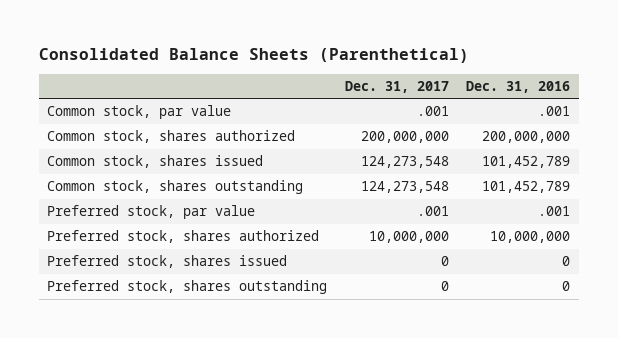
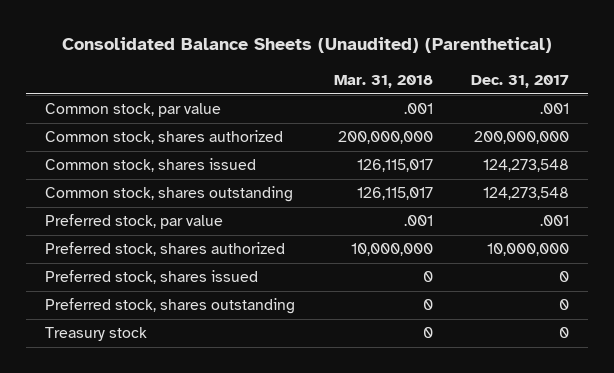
- Consolidated Balance Sheets (Parenthetical)
+ Consolidated Balance Sheets (Unaudited) (Parenthetical)
- | Dec. 31, 2017 | Dec. 31, 2016
+ | Mar. 31, 2018 | Dec. 31, 2017
+ Treasury stock | 0 | 0

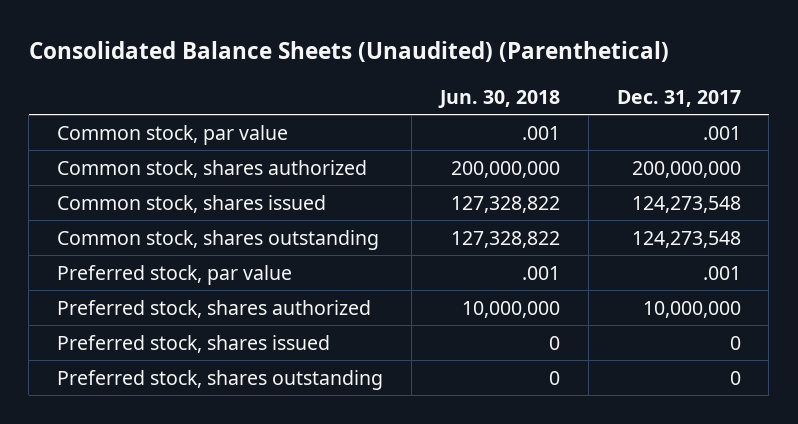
- | Mar. 31, 2018 | Dec. 31, 2017
+ | Jun. 30, 2018 | Dec. 31, 2017
- Treasury stock | 0 | 0

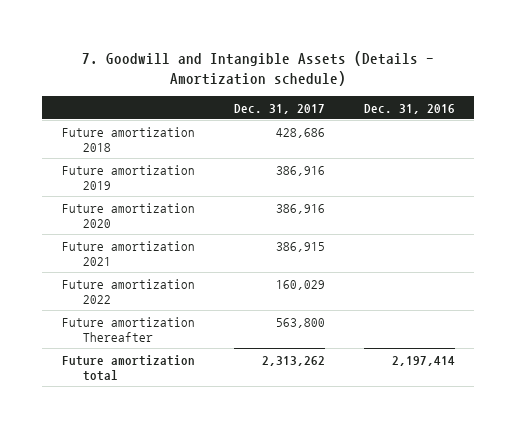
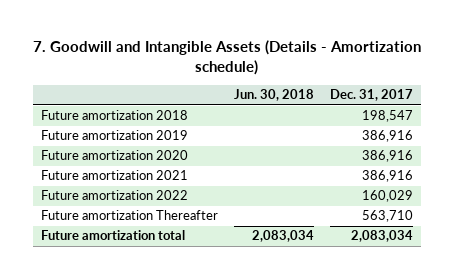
- | Dec. 31, 2017 | Dec. 31, 2016
+ | Jun. 30, 2018 | Dec. 31, 2017
- Future amortization 2018 | 428,686 |
+ Future amortization 2018 | | 198,547
- Future amortization 2021 | 386,915 |
+ Future amortization 2021 | | 386,916
- Future amortization Thereafter | 563,800 |
- Future amortization total | 2,313,262 | 2,197,414
+ Future amortization Thereafter | | 563,710
+ Future amortization total | 2,083,034 | 2,083,034

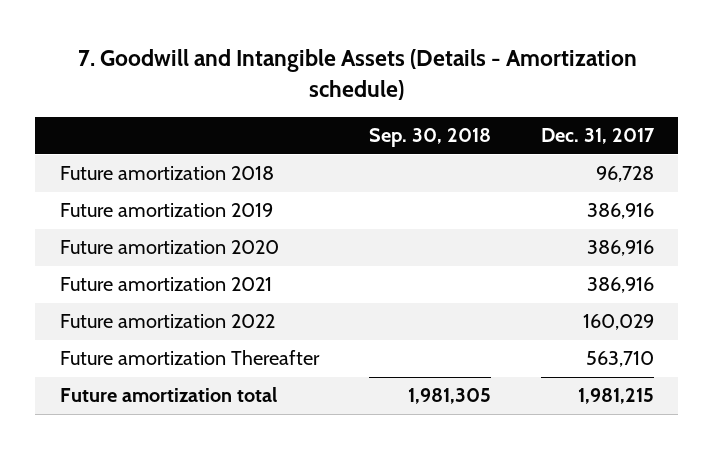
- | Jun. 30, 2018 | Dec. 31, 2017
+ | Sep. 30, 2018 | Dec. 31, 2017
- Future amortization 2018 | | 198,547
+ Future amortization 2018 | | 96,728
- Future amortization total | 2,083,034 | 2,083,034
+ Future amortization total | 1,981,305 | 1,981,215

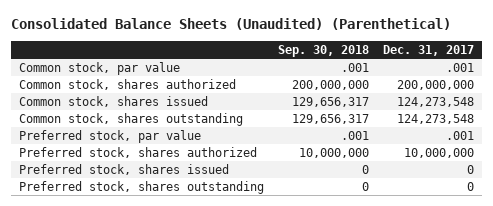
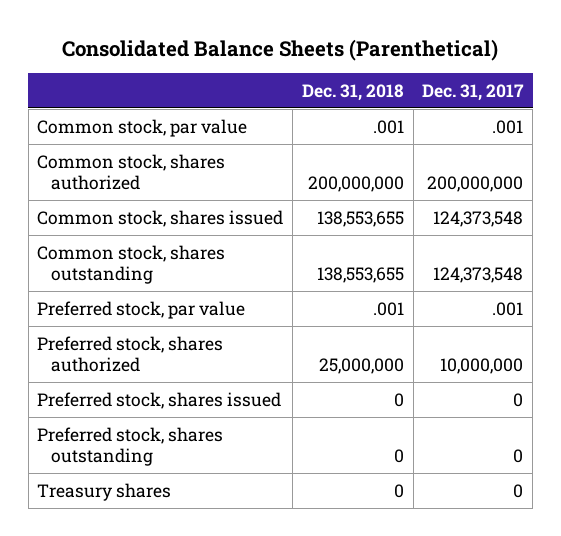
- Consolidated Balance Sheets (Unaudited) (Parenthetical)
+ Consolidated Balance Sheets (Parenthetical)
- | Sep. 30, 2018 | Dec. 31, 2017
+ | Dec. 31, 2018 | Dec. 31, 2017
- Common stock, shares issued | 129,656,317 | 124,273,548
- Common stock, shares outstanding | 129,656,317 | 124,273,548
+ Common stock, shares issued | 138,553,655 | 124,373,548
+ Common stock, shares outstanding | 138,553,655 | 124,373,548
+ Treasury shares | 0 | 0

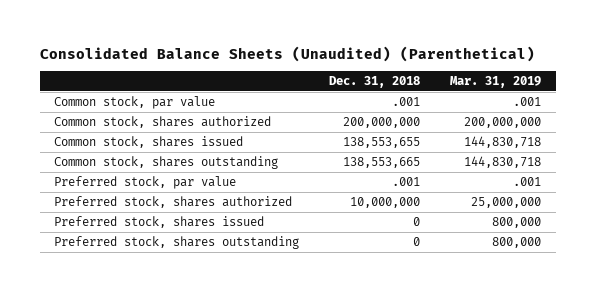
- Consolidated Balance Sheets (Parenthetical)
+ Consolidated Balance Sheets (Unaudited) (Parenthetical)
- | Dec. 31, 2018 | Dec. 31, 2017
+ | Dec. 31, 2018 | Mar. 31, 2019
- Common stock, shares outstanding | 138,553,655 | 124,373,548
+ Common stock, shares outstanding | 138,553,665 | 144,830,718
- Preferred stock, shares authorized | 25,000,000 | 10,000,000
+ Preferred stock, shares authorized | 10,000,000 | 25,000,000
- Treasury shares | 0 | 0

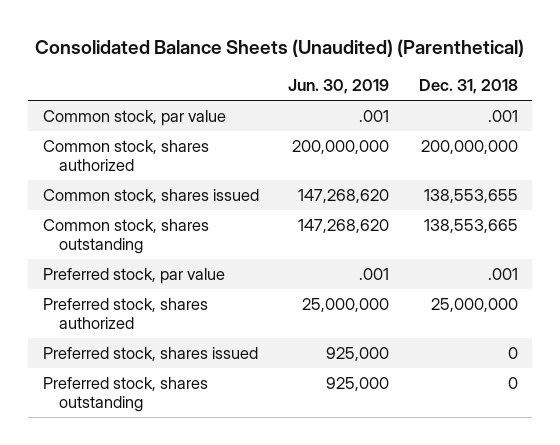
- | Dec. 31, 2018 | Mar. 31, 2019
+ | Jun. 30, 2019 | Dec. 31, 2018
- Preferred stock, shares authorized | 10,000,000 | 25,000,000
+ Preferred stock, shares authorized | 25,000,000 | 25,000,000

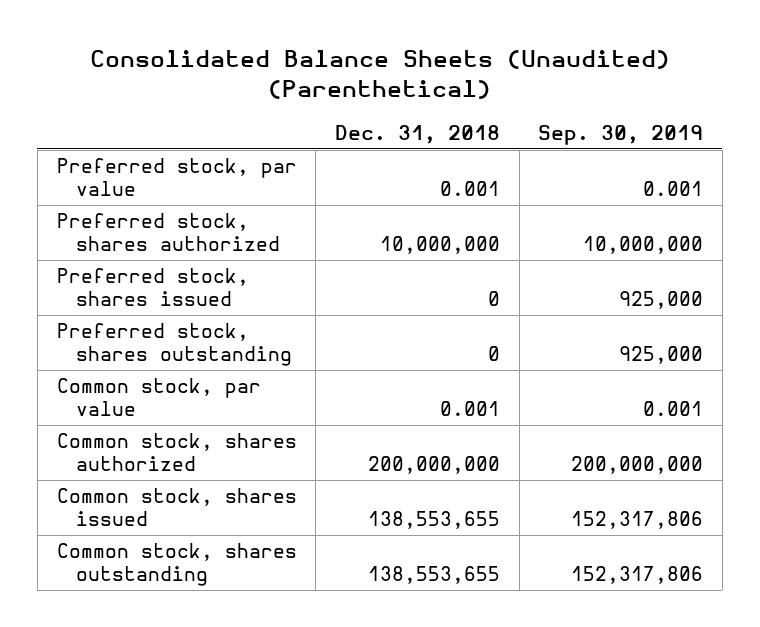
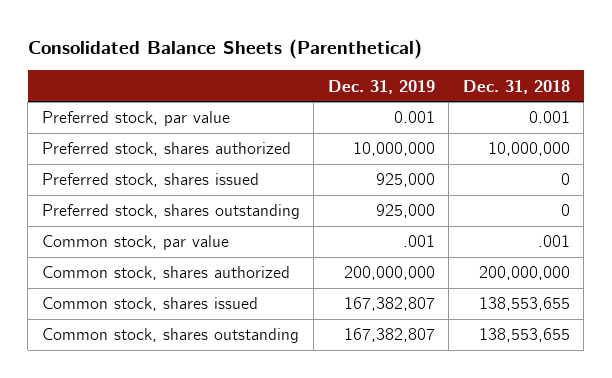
- Consolidated Balance Sheets (Unaudited) (Parenthetical)
+ Consolidated Balance Sheets (Parenthetical)
- | Dec. 31, 2018 | Sep. 30, 2019
+ | Dec. 31, 2019 | Dec. 31, 2018
- Common stock, par value | 0.001 | 0.001
+ Common stock, par value | .001 | .001

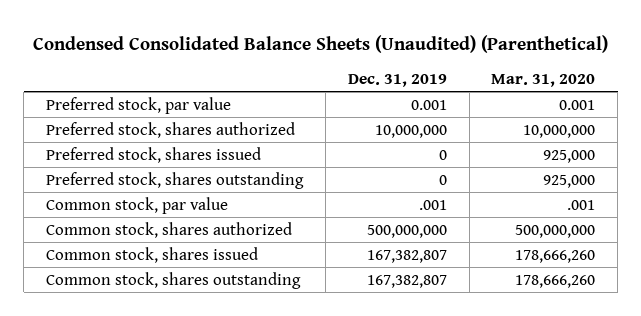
- Consolidated Balance Sheets (Parenthetical)
+ Condensed Consolidated Balance Sheets (Unaudited) (Parenthetical)
- | Dec. 31, 2019 | Dec. 31, 2018
+ | Dec. 31, 2019 | Mar. 31, 2020
- Preferred stock, shares issued | 925,000 | 0
- Preferred stock, shares outstanding | 925,000 | 0
+ Preferred stock, shares issued | 0 | 925,000
+ Preferred stock, shares outstanding | 0 | 925,000
- Common stock, shares authorized | 200,000,000 | 200,000,000
+ Common stock, shares authorized | 500,000,000 | 500,000,000

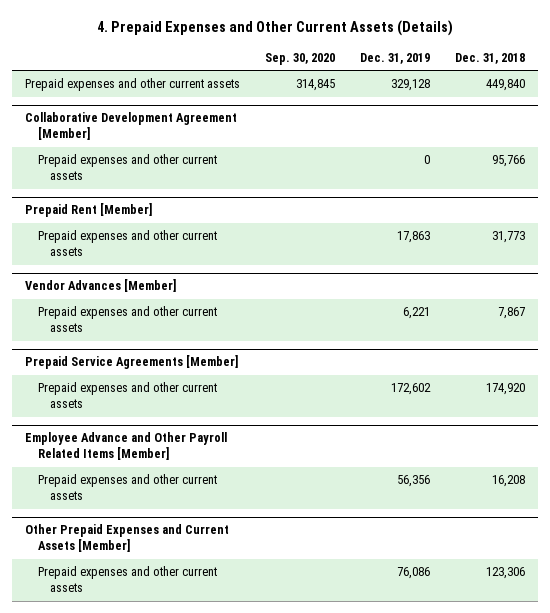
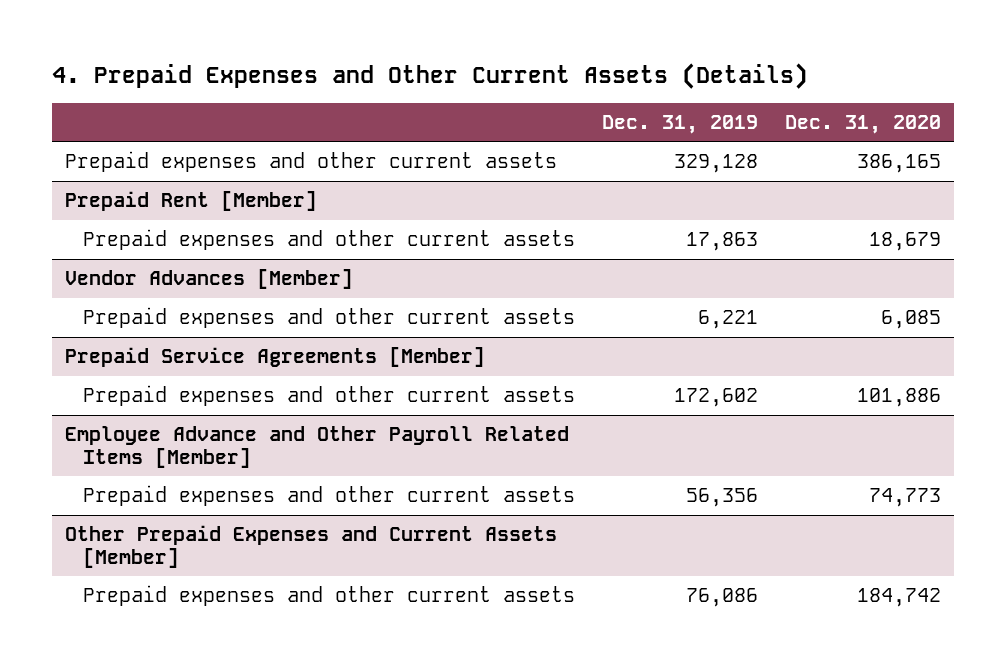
- | Sep. 30, 2020 | Dec. 31, 2019 | Dec. 31, 2018
+ | Dec. 31, 2019 | Dec. 31, 2020
- Collaborative Development Agreement [Member]
- Prepaid expenses and other current assets | | 0 | 95,766

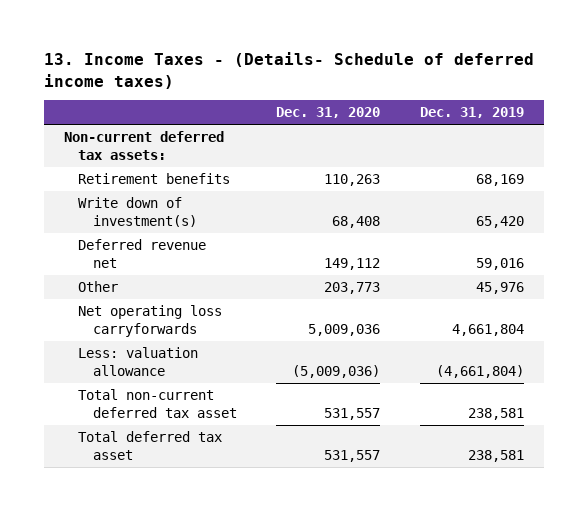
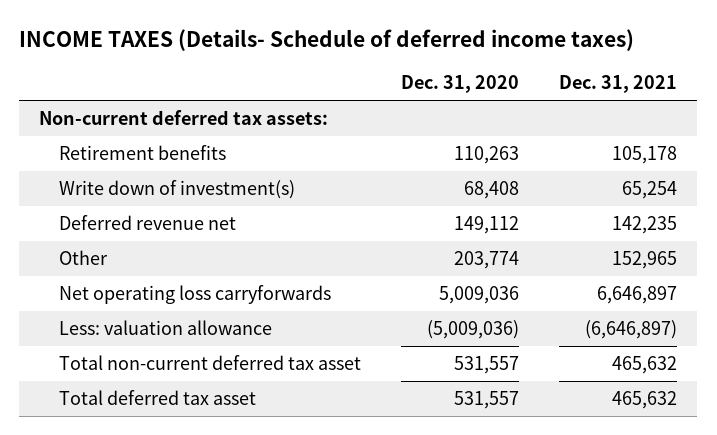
- 13. Income Taxes - (Details- Schedule of deferred income taxes)
+ INCOME TAXES (Details- Schedule of deferred income taxes)
- | Dec. 31, 2020 | Dec. 31, 2019
+ | Dec. 31, 2020 | Dec. 31, 2021
- Other | 203,773 | 45,976
+ Other | 203,774 | 152,965

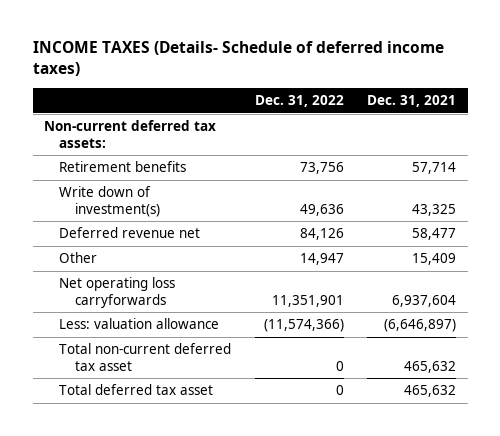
- | Dec. 31, 2020 | Dec. 31, 2021
+ | Dec. 31, 2022 | Dec. 31, 2021
- Retirement benefits | 110,263 | 105,178
- Write down of investment(s) | 68,408 | 65,254
- Deferred revenue net | 149,112 | 142,235
- Other | 203,774 | 152,965
- Net operating loss carryforwards | 5,009,036 | 6,646,897
+ Retirement benefits | 73,756 | 57,714
+ Write down of investment(s) | 49,636 | 43,325
+ Deferred revenue net | 84,126 | 58,477
+ Other | 14,947 | 15,409
+ Net operating loss carryforwards | 11,351,901 | 6,937,604

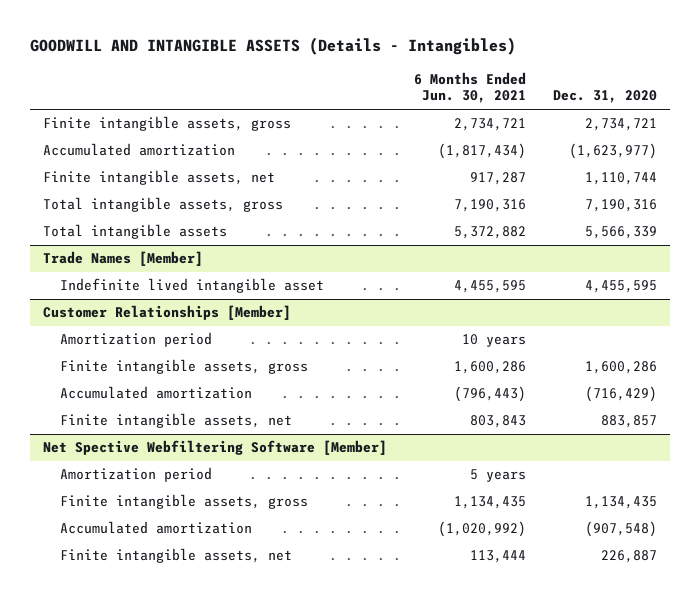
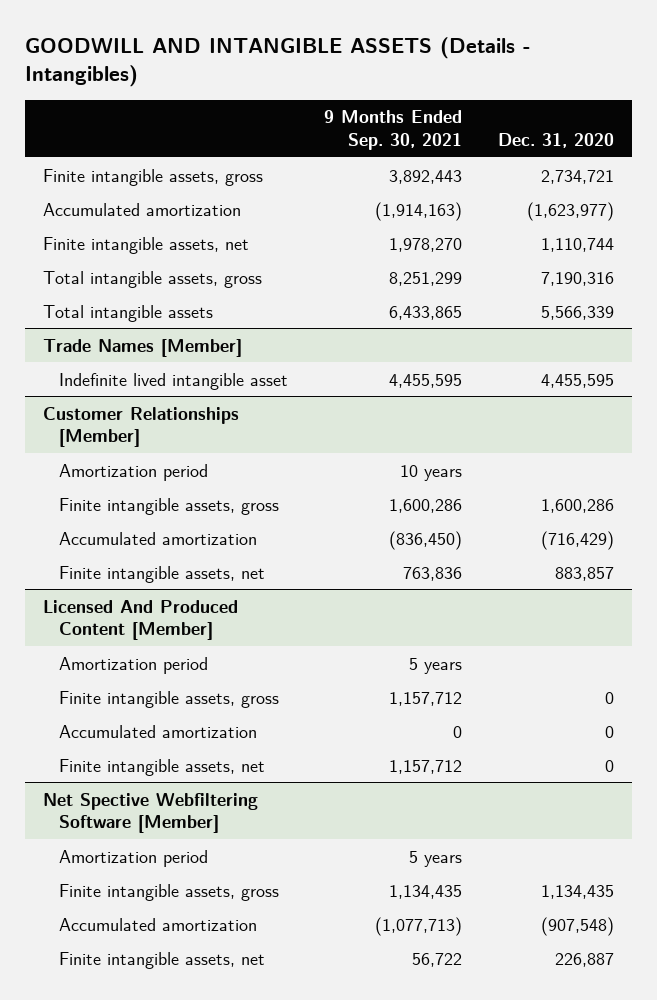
- | 6 Months Ended Jun. 30, 2021 | Dec. 31, 2020
+ | 9 Months Ended Sep. 30, 2021 | Dec. 31, 2020
+ Licensed And Produced Content [Member]
+ Amortization period | 5 years |
+ Finite intangible assets, gross | 1,157,712 | 0
+ Accumulated amortization | 0 | 0
+ Finite intangible assets, net | 1,157,712 | 0

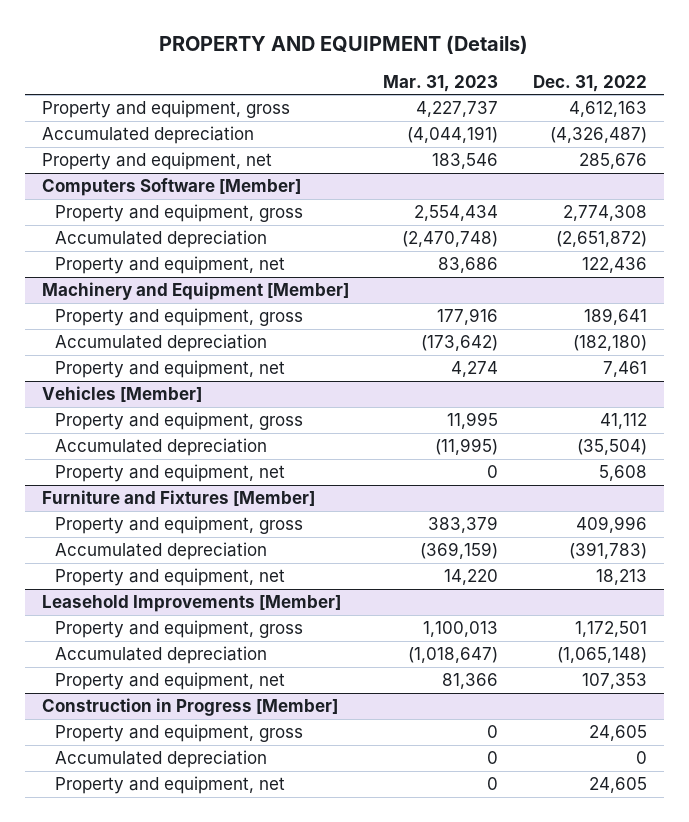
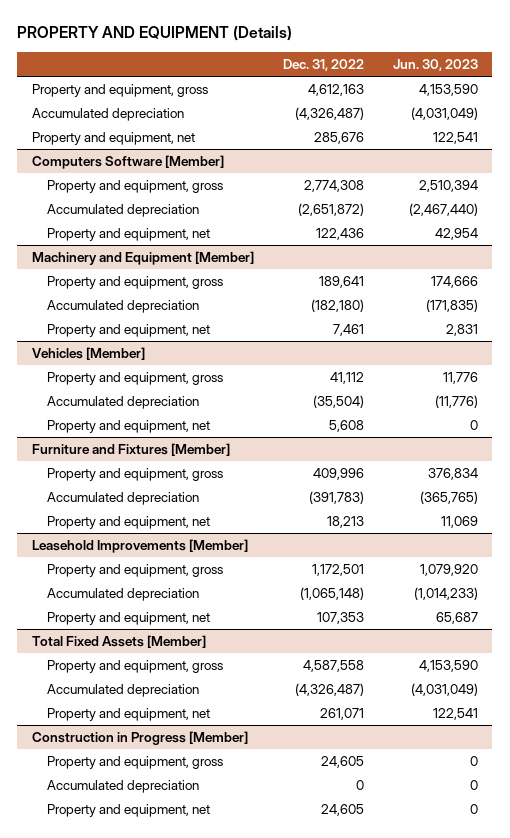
- | Mar. 31, 2023 | Dec. 31, 2022
+ | Dec. 31, 2022 | Jun. 30, 2023
+ Total Fixed Assets [Member]
+ Property and equipment, gross | 4,587,558 | 4,153,590
+ Accumulated depreciation | (4,326,487) | (4,031,049)
+ Property and equipment, net | 261,071 | 122,541

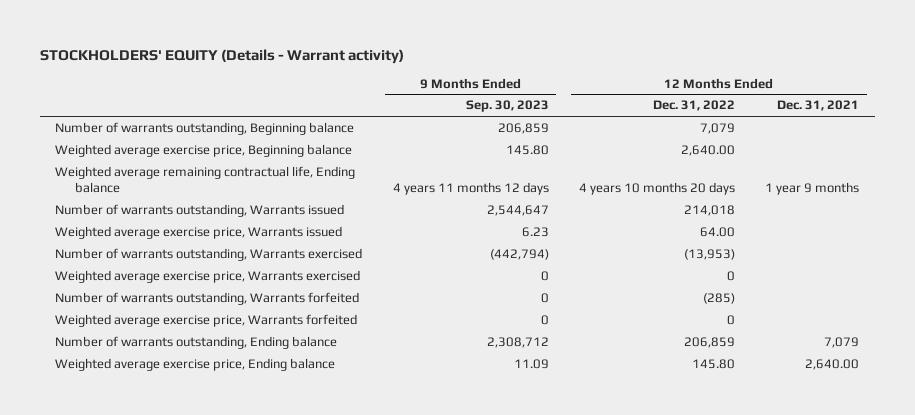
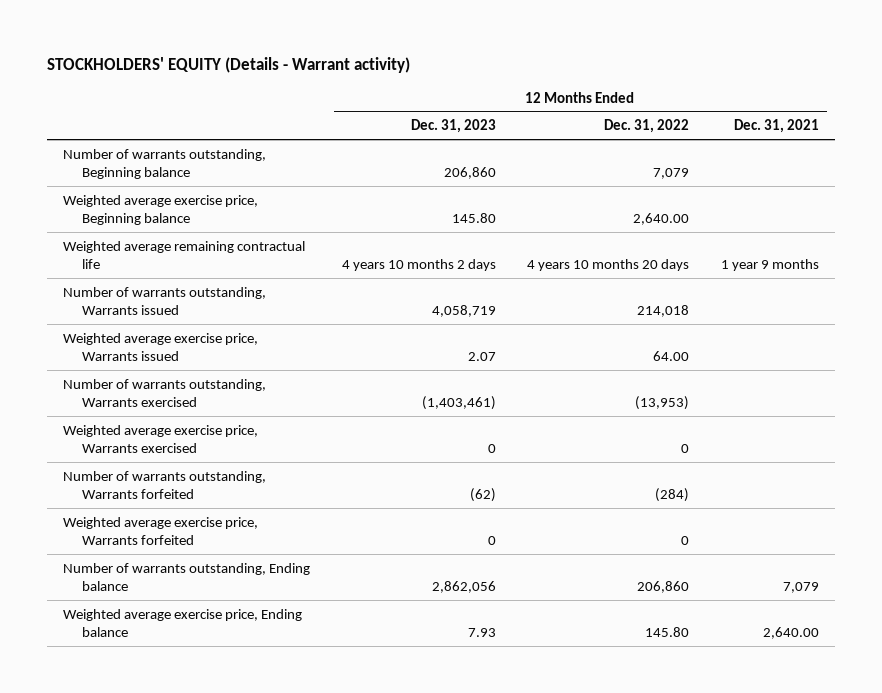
- | 9 Months Ended Sep. 30, 2023 | 12 Months Ended Dec. 31, 2022 | 12 Months Ended Dec. 31, 2021
+ | 12 Months Ended Dec. 31, 2023 | 12 Months Ended Dec. 31, 2022 | 12 Months Ended Dec. 31, 2021
- Weighted average remaining contractual life, Ending balance | 4 years 11 months 12 days | 4 years 10 months 20 days | 1 year 9 months
+ Weighted average remaining contractual life | 4 years 10 months 2 days | 4 years 10 months 20 days | 1 year 9 months
- Number of warrants outstanding, Warrants forfeited | 0 | (285) |
+ Number of warrants outstanding, Warrants forfeited | (62) | (284) |
- Number of warrants outstanding, Ending balance | 2,308,712 | 206,859 | 7,079
+ Number of warrants outstanding, Ending balance | 2,862,056 | 206,860 | 7,079

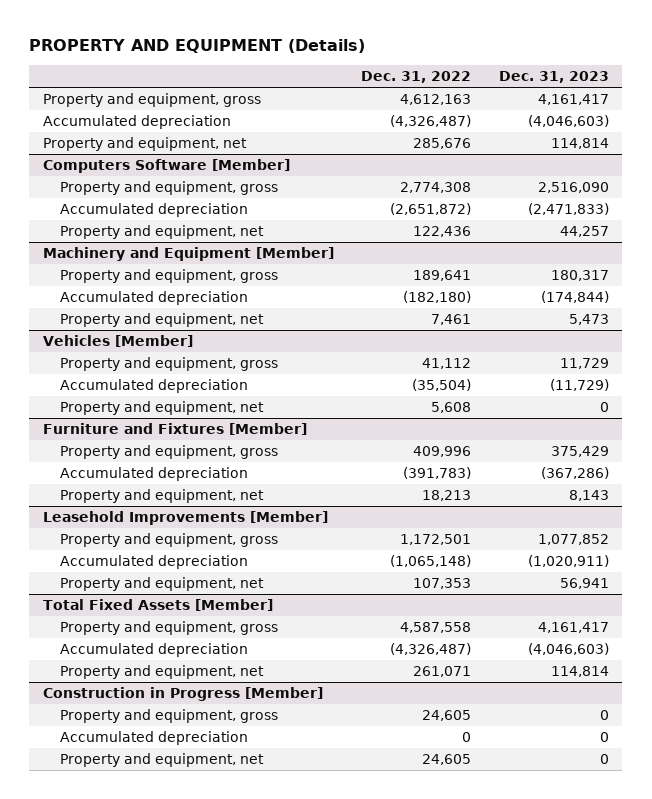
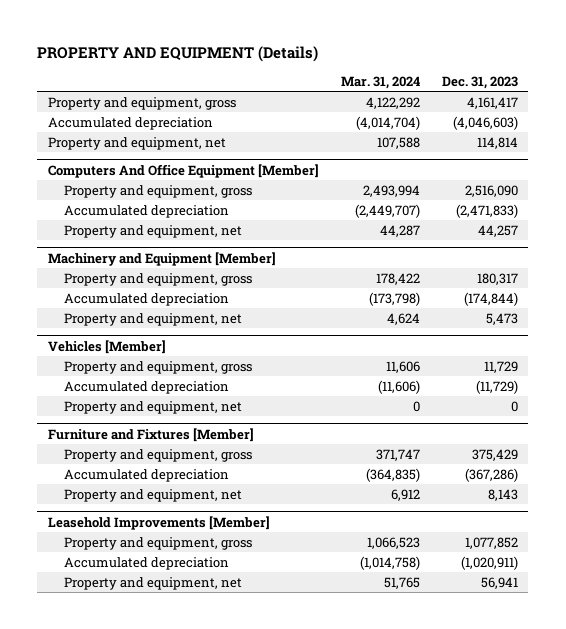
- | Dec. 31, 2022 | Dec. 31, 2023
+ | Mar. 31, 2024 | Dec. 31, 2023
- Computers Software [Member]
+ Computers And Office Equipment [Member]
- Total Fixed Assets [Member]
- Property and equipment, gross | 4,587,558 | 4,161,417
- Accumulated depreciation | (4,326,487) | (4,046,603)
- Property and equipment, net | 261,071 | 114,814
- Construction in Progress [Member]
- Property and equipment, gross | 24,605 | 0
- Accumulated depreciation | 0 | 0
- Property and equipment, net | 24,605 | 0

